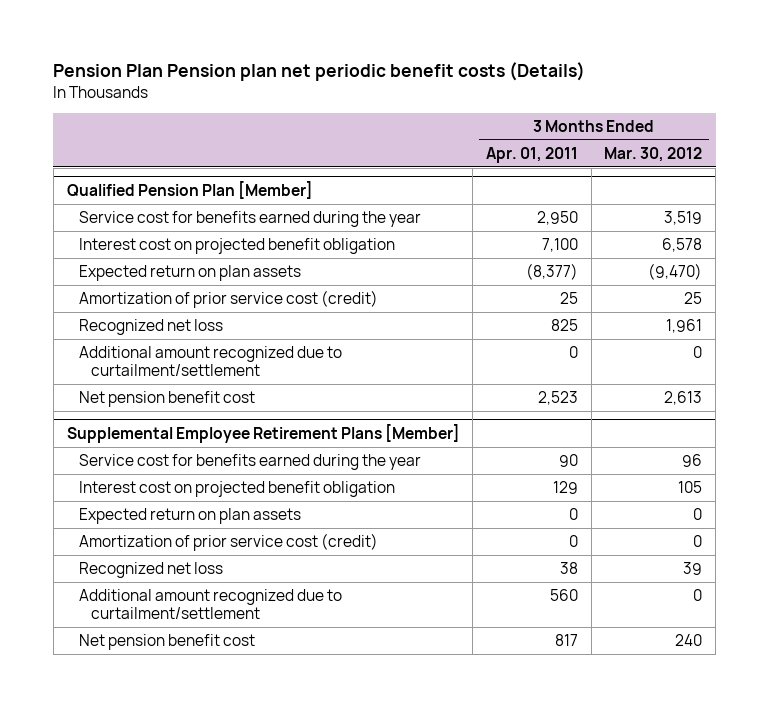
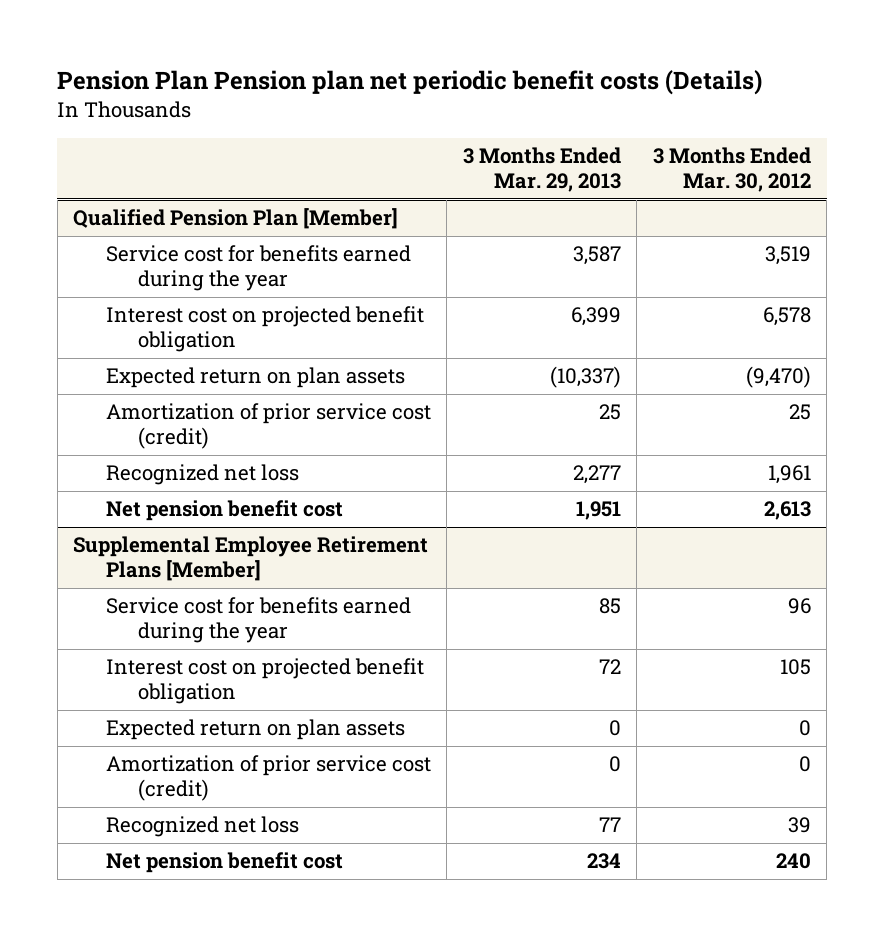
- | 3 Months Ended Apr. 01, 2011 | 3 Months Ended Mar. 30, 2012
+ | 3 Months Ended Mar. 29, 2013 | 3 Months Ended Mar. 30, 2012
@ Qualified Pension Plan [Member]
- Additional amount recognized due to curtailment/settlement | 0 | 0
@ Supplemental Employee Retirement Plans [Member]
- Additional amount recognized due to curtailment/settlement | 560 | 0

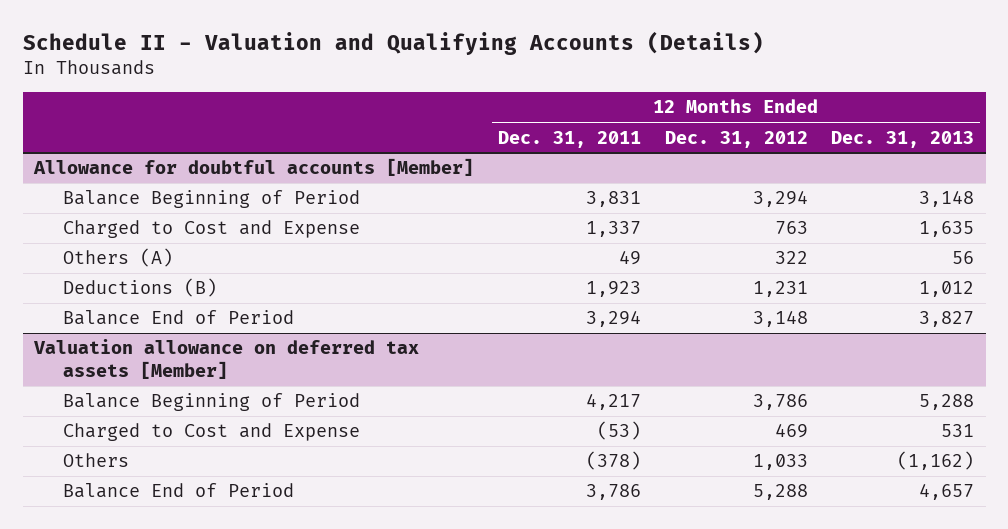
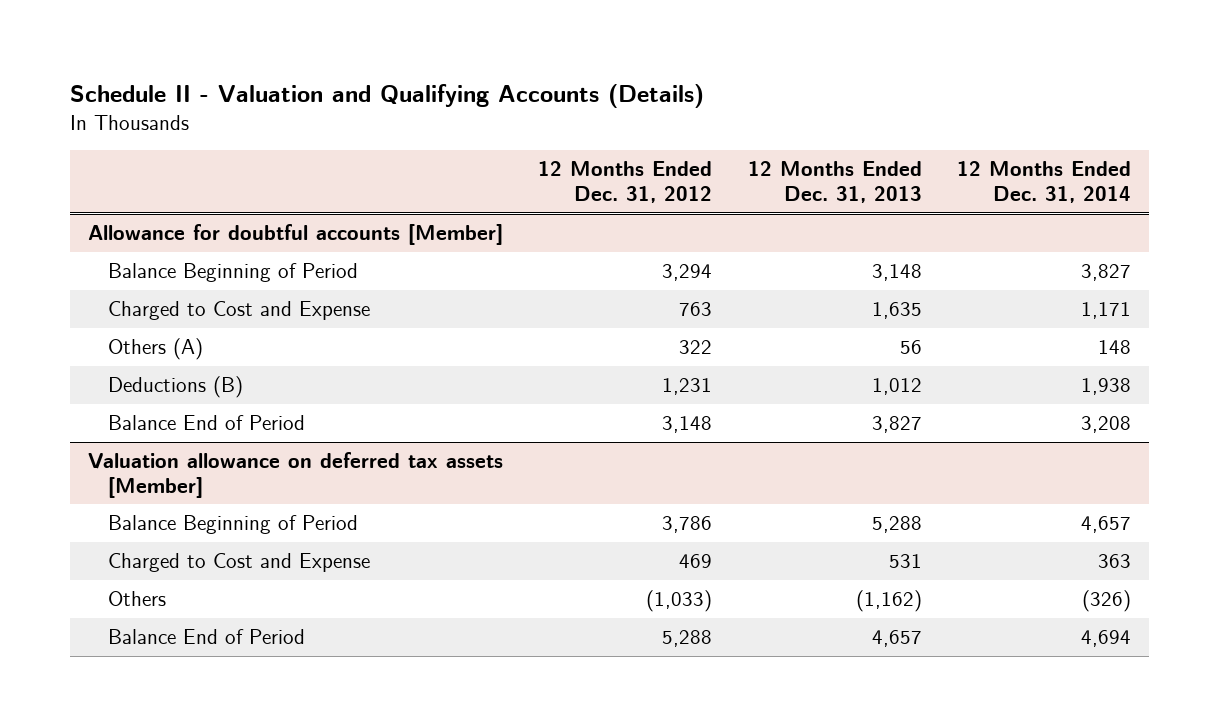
- | 12 Months Ended Dec. 31, 2011 | 12 Months Ended Dec. 31, 2012 | 12 Months Ended Dec. 31, 2013
+ | 12 Months Ended Dec. 31, 2012 | 12 Months Ended Dec. 31, 2013 | 12 Months Ended Dec. 31, 2014
@ Valuation allowance on deferred tax assets [Member]
- Others | (378) | 1,033 | (1,162)
+ Others | (1,033) | (1,162) | (326)

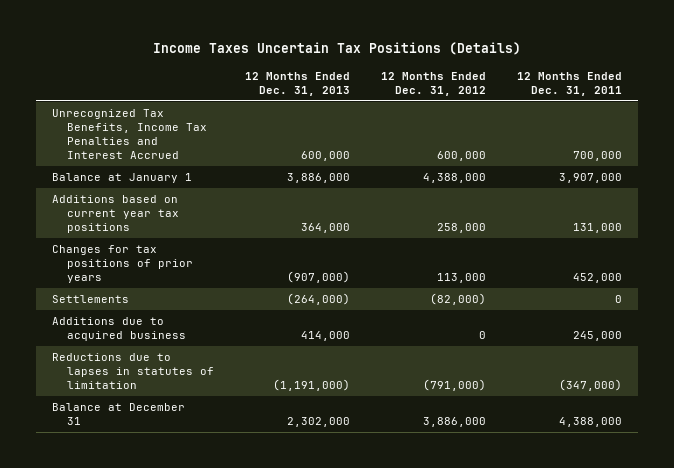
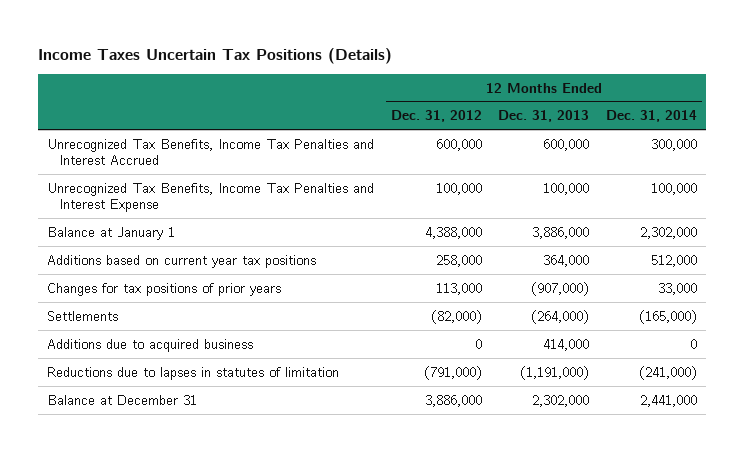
- | 12 Months Ended Dec. 31, 2013 | 12 Months Ended Dec. 31, 2012 | 12 Months Ended Dec. 31, 2011
+ | 12 Months Ended Dec. 31, 2012 | 12 Months Ended Dec. 31, 2013 | 12 Months Ended Dec. 31, 2014
+ Unrecognized Tax Benefits, Income Tax Penalties and Interest Expense | 100,000 | 100,000 | 100,000

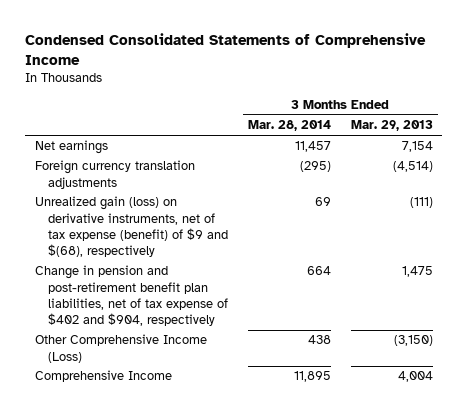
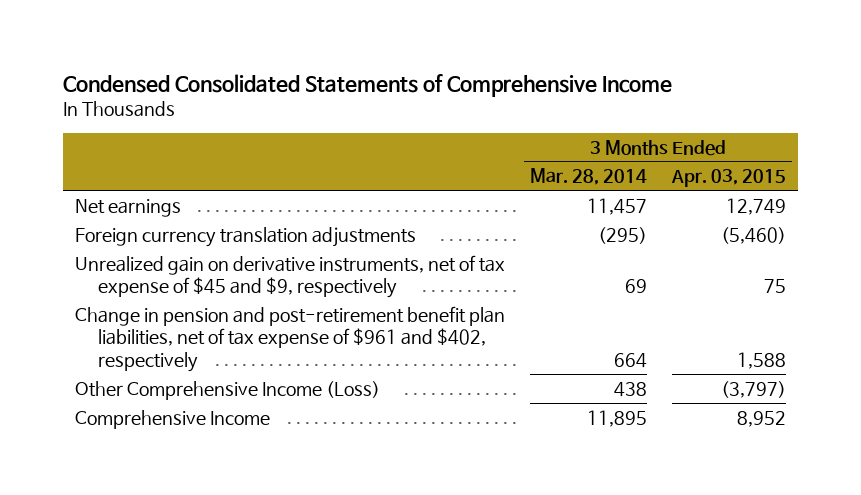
- | 3 Months Ended Mar. 28, 2014 | 3 Months Ended Mar. 29, 2013
+ | 3 Months Ended Mar. 28, 2014 | 3 Months Ended Apr. 03, 2015
- Unrealized gain (loss) on derivative instruments, net of tax expense (benefit) of $9 and $(68), respectively | 69 | (111)
- Change in pension and post-retirement benefit plan liabilities, net of tax expense of $402 and $904, respectively | 664 | 1,475
+ Unrealized gain on derivative instruments, net of tax expense of $45 and $9, respectively | 69 | 75
+ Change in pension and post-retirement benefit plan liabilities, net of tax expense of $961 and $402, respectively | 664 | 1,588

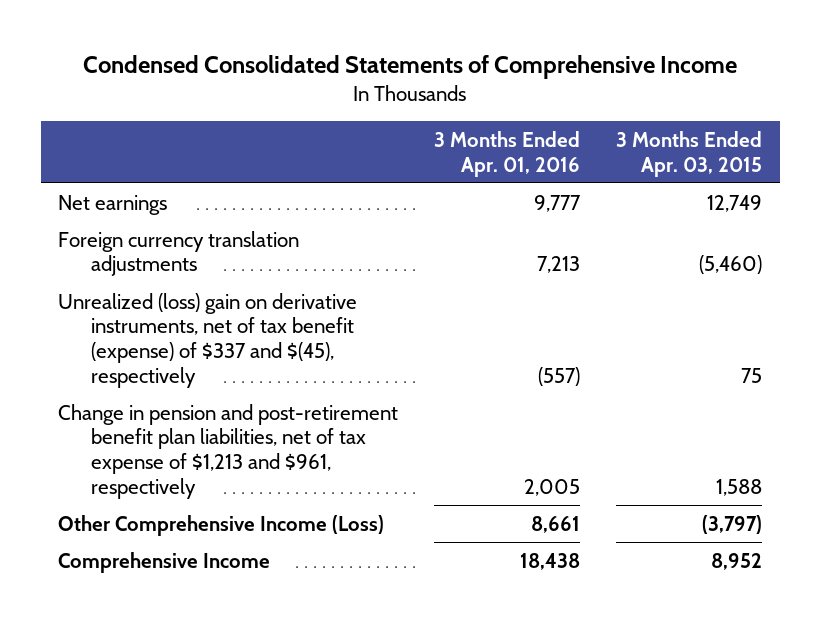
- | 3 Months Ended Mar. 28, 2014 | 3 Months Ended Apr. 03, 2015
+ | 3 Months Ended Apr. 01, 2016 | 3 Months Ended Apr. 03, 2015
- Unrealized gain on derivative instruments, net of tax expense of $45 and $9, respectively | 69 | 75
- Change in pension and post-retirement benefit plan liabilities, net of tax expense of $961 and $402, respectively | 664 | 1,588
+ Unrealized (loss) gain on derivative instruments, net of tax benefit (expense) of $337 and $(45), respectively | (557) | 75
+ Change in pension and post-retirement benefit plan liabilities, net of tax expense of $1,213 and $961, respectively | 2,005 | 1,588

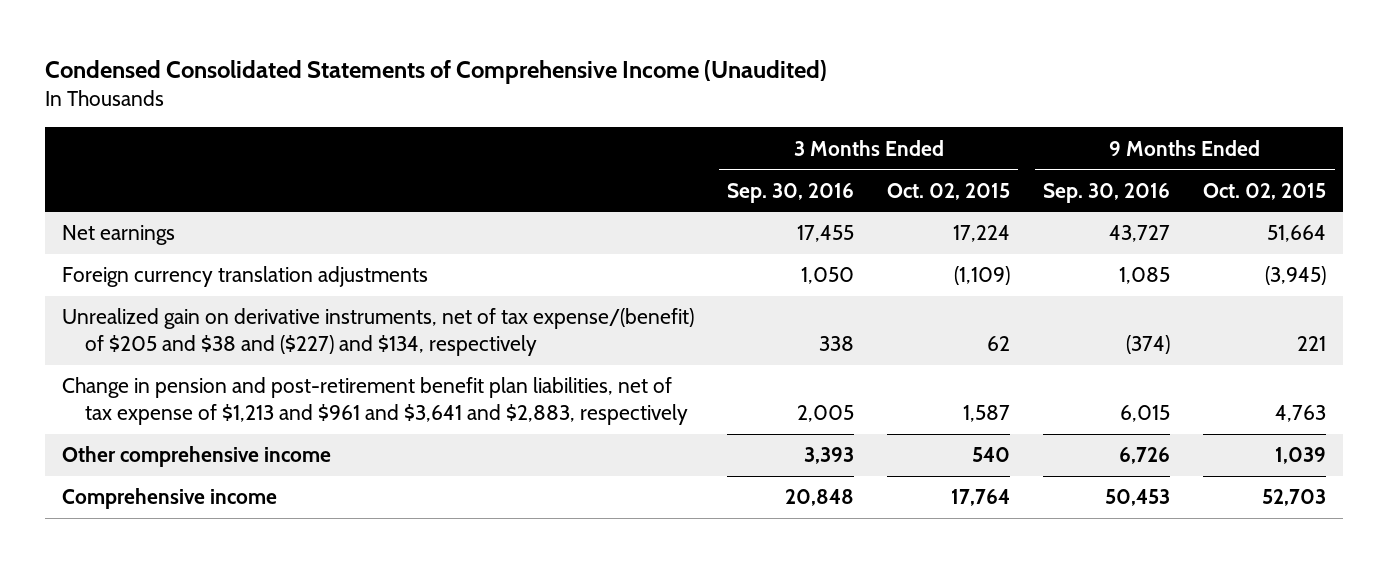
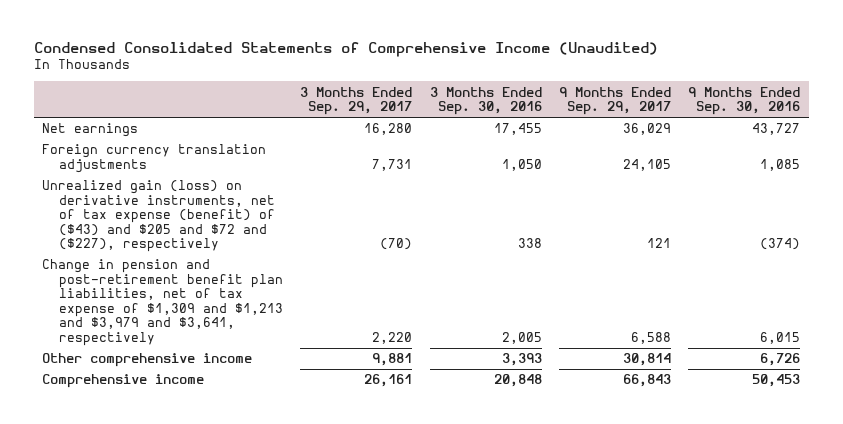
- | 3 Months Ended Sep. 30, 2016 | 3 Months Ended Oct. 02, 2015 | 9 Months Ended Sep. 30, 2016 | 9 Months Ended Oct. 02, 2015
+ | 3 Months Ended Sep. 29, 2017 | 3 Months Ended Sep. 30, 2016 | 9 Months Ended Sep. 29, 2017 | 9 Months Ended Sep. 30, 2016
- Unrealized gain on derivative instruments, net of tax expense/(benefit) of $205 and $38 and ($227) and $134, respectively | 338 | 62 | (374) | 221
- Change in pension and post-retirement benefit plan liabilities, net of tax expense of $1,213 and $961 and $3,641 and $2,883, respectively | 2,005 | 1,587 | 6,015 | 4,763
+ Unrealized gain (loss) on derivative instruments, net of tax expense (benefit) of ($43) and $205 and $72 and ($227), respectively | (70) | 338 | 121 | (374)
+ Change in pension and post-retirement benefit plan liabilities, net of tax expense of $1,309 and $1,213 and $3,979 and $3,641, respectively | 2,220 | 2,005 | 6,588 | 6,015

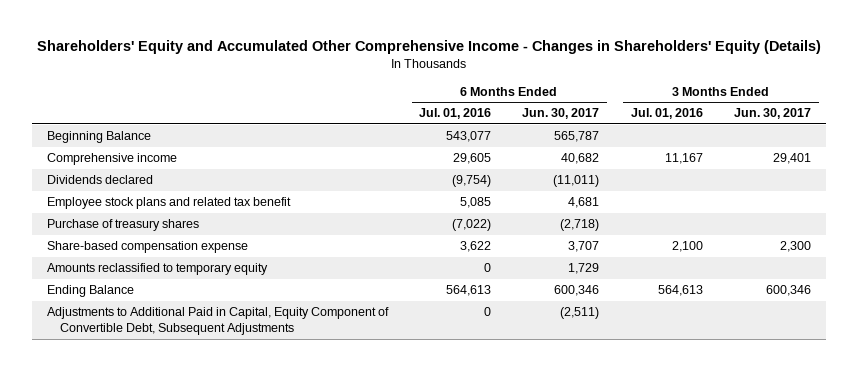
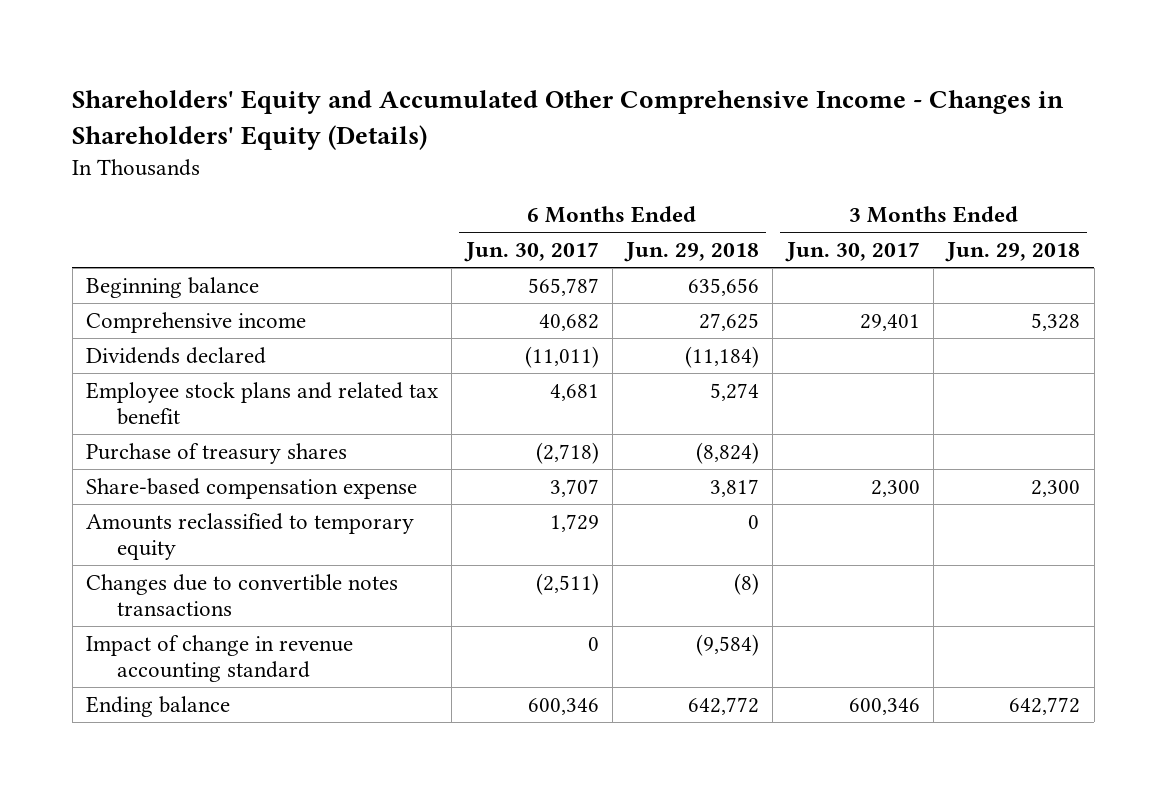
- | 6 Months Ended Jul. 01, 2016 | 6 Months Ended Jun. 30, 2017 | 3 Months Ended Jul. 01, 2016 | 3 Months Ended Jun. 30, 2017
+ | 6 Months Ended Jun. 30, 2017 | 6 Months Ended Jun. 29, 2018 | 3 Months Ended Jun. 30, 2017 | 3 Months Ended Jun. 29, 2018
- Beginning Balance | 543,077 | 565,787 | |
+ Beginning balance | 565,787 | 635,656 | |
- Ending Balance | 564,613 | 600,346 | 564,613 | 600,346
- Adjustments to Additional Paid in Capital, Equity Component of Convertible Debt, Subsequent Adjustments | 0 | (2,511) | |
+ Changes due to convertible notes transactions | (2,511) | (8) | |
+ Impact of change in revenue accounting standard | 0 | (9,584) | |
+ Ending balance | 600,346 | 642,772 | 600,346 | 642,772

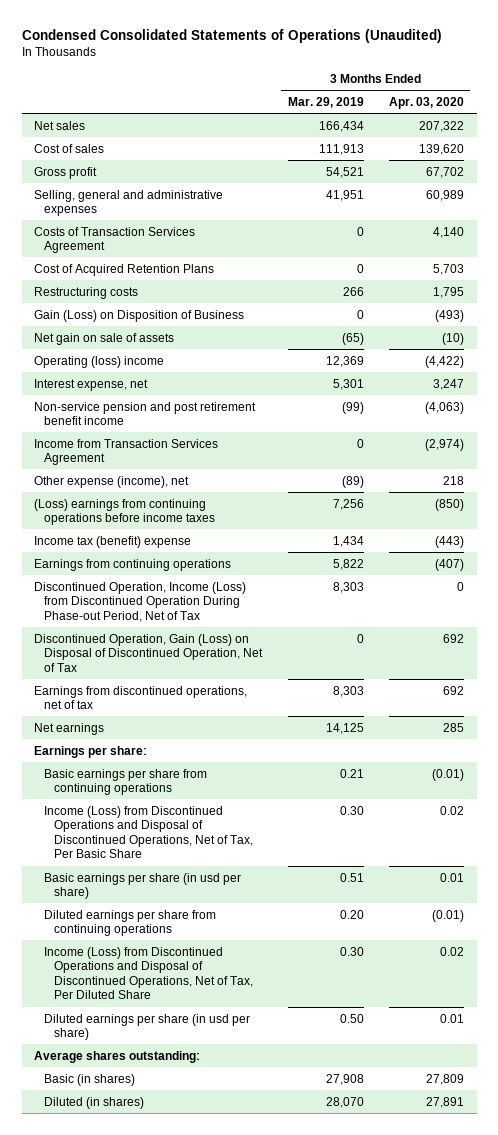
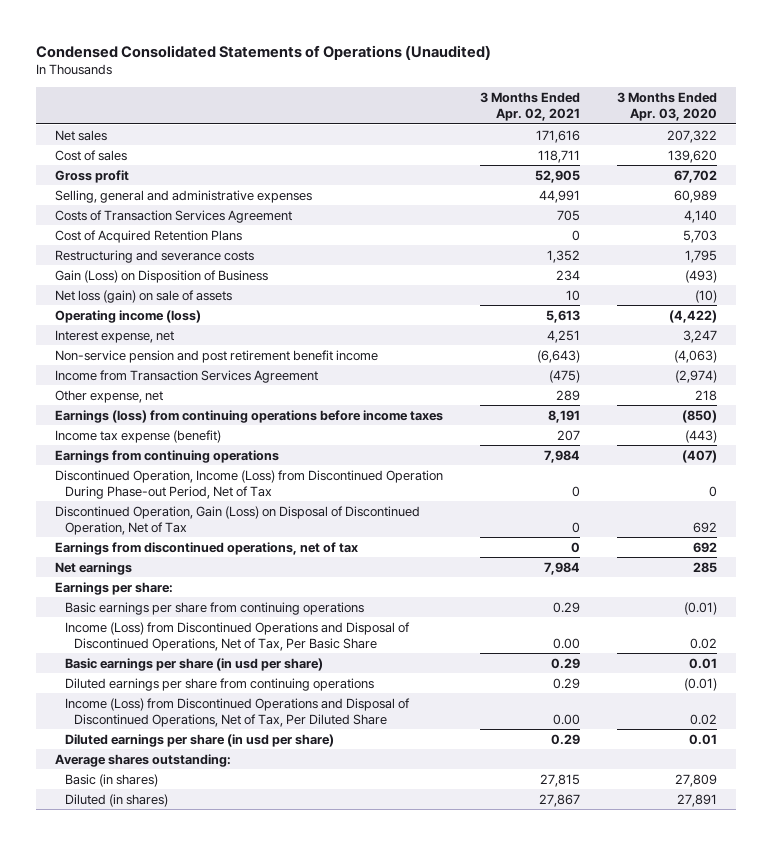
- | 3 Months Ended Mar. 29, 2019 | 3 Months Ended Apr. 03, 2020
+ | 3 Months Ended Apr. 02, 2021 | 3 Months Ended Apr. 03, 2020
- Restructuring costs | 266 | 1,795
+ Restructuring and severance costs | 1,352 | 1,795
- Net gain on sale of assets | (65) | (10)
- Operating (loss) income | 12,369 | (4,422)
+ Net loss (gain) on sale of assets | 10 | (10)
+ Operating income (loss) | 5,613 | (4,422)
- Other expense (income), net | (89) | 218
- (Loss) earnings from continuing operations before income taxes | 7,256 | (850)
- Income tax (benefit) expense | 1,434 | (443)
+ Other expense, net | 289 | 218
+ Earnings (loss) from continuing operations before income taxes | 8,191 | (850)
+ Income tax expense (benefit) | 207 | (443)

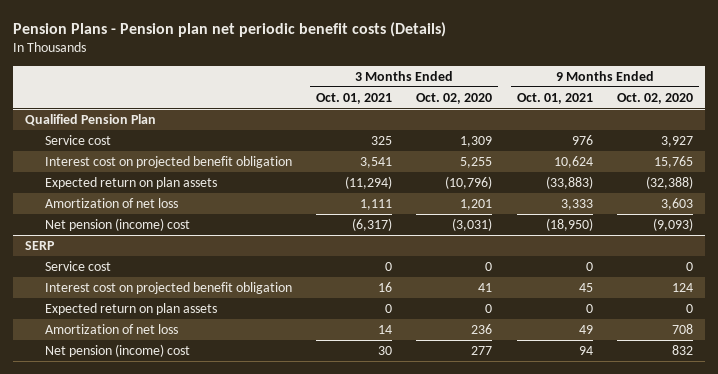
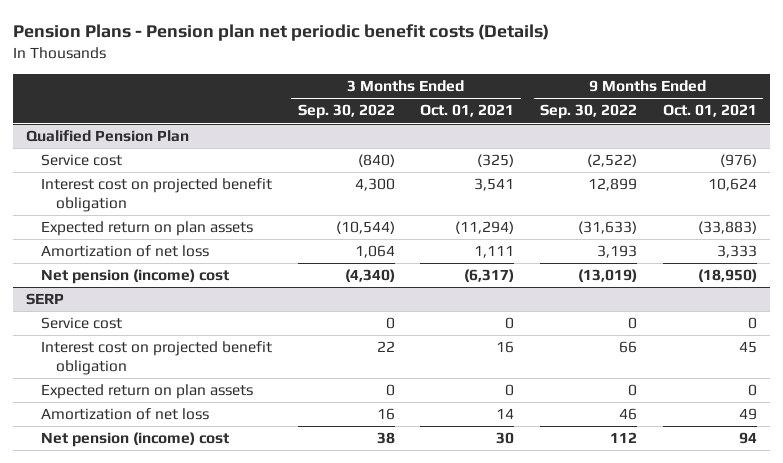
- | 3 Months Ended Oct. 01, 2021 | 3 Months Ended Oct. 02, 2020 | 9 Months Ended Oct. 01, 2021 | 9 Months Ended Oct. 02, 2020
+ | 3 Months Ended Sep. 30, 2022 | 3 Months Ended Oct. 01, 2021 | 9 Months Ended Sep. 30, 2022 | 9 Months Ended Oct. 01, 2021
@ Qualified Pension Plan
- Service cost | 325 | 1,309 | 976 | 3,927
+ Service cost | (840) | (325) | (2,522) | (976)

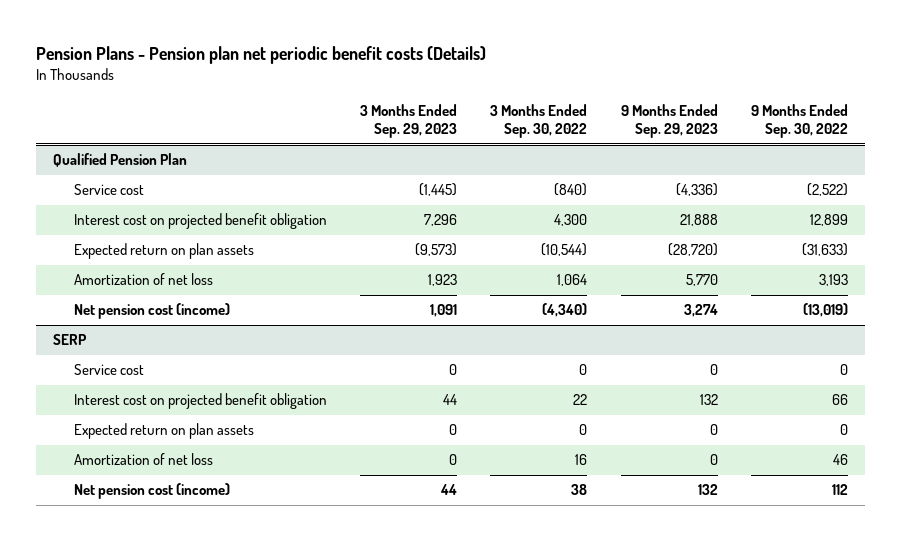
- | 3 Months Ended Sep. 30, 2022 | 3 Months Ended Oct. 01, 2021 | 9 Months Ended Sep. 30, 2022 | 9 Months Ended Oct. 01, 2021
+ | 3 Months Ended Sep. 29, 2023 | 3 Months Ended Sep. 30, 2022 | 9 Months Ended Sep. 29, 2023 | 9 Months Ended Sep. 30, 2022
@ Qualified Pension Plan
- Net pension (income) cost | (4,340) | (6,317) | (13,019) | (18,950)
+ Net pension cost (income) | 1,091 | (4,340) | 3,274 | (13,019)
@ SERP
- Net pension (income) cost | 38 | 30 | 112 | 94
+ Net pension cost (income) | 44 | 38 | 132 | 112

